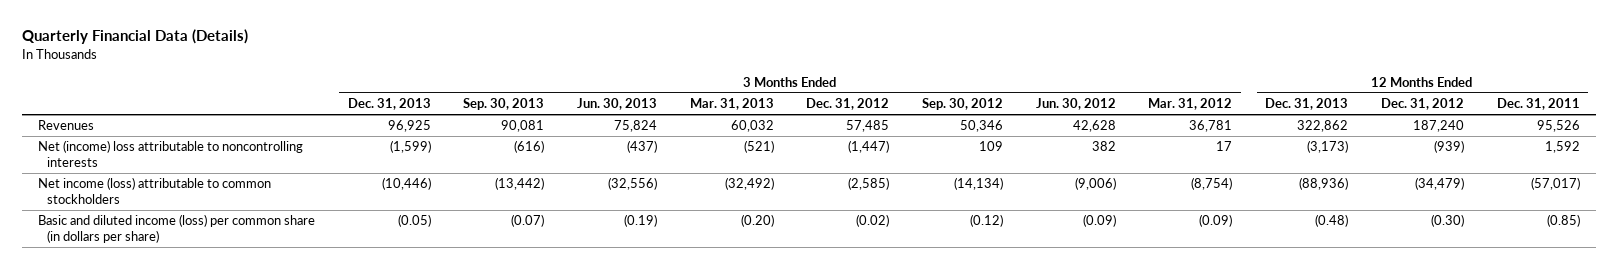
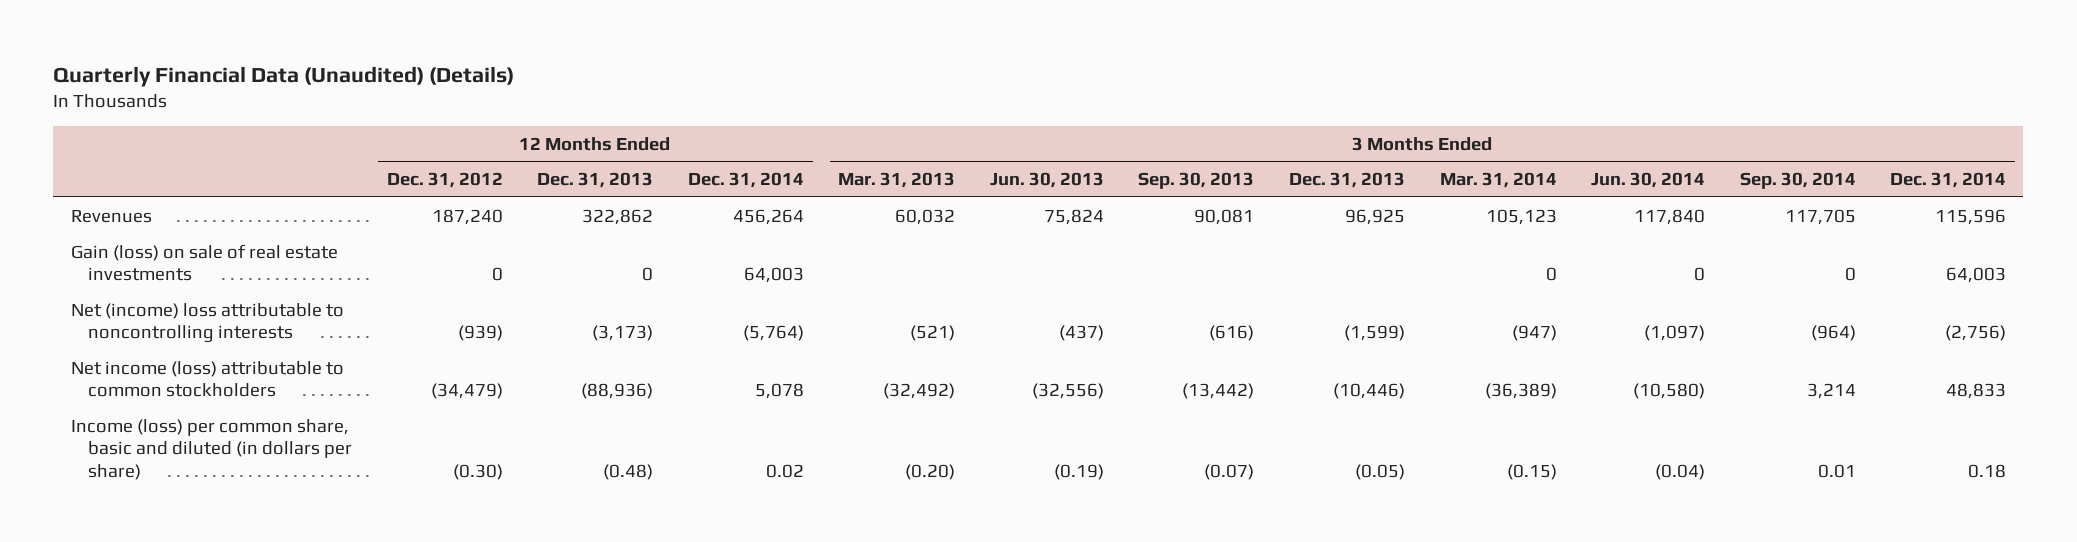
- Quarterly Financial Data (Details)
+ Quarterly Financial Data (Unaudited) (Details)
- | 3 Months Ended Dec. 31, 2013 | 3 Months Ended Sep. 30, 2013 | 3 Months Ended Jun. 30, 2013 | 3 Months Ended Mar. 31, 2013 | 3 Months Ended Dec. 31, 2012 | 3 Months Ended Sep. 30, 2012 | 3 Months Ended Jun. 30, 2012 | 3 Months Ended Mar. 31, 2012 | 12 Months Ended Dec. 31, 2013 | 12 Months Ended Dec. 31, 2012 | 12 Months Ended Dec. 31, 2011
+ | 12 Months Ended Dec. 31, 2012 | 12 Months Ended Dec. 31, 2013 | 12 Months Ended Dec. 31, 2014 | 3 Months Ended Mar. 31, 2013 | 3 Months Ended Jun. 30, 2013 | 3 Months Ended Sep. 30, 2013 | 3 Months Ended Dec. 31, 2013 | 3 Months Ended Mar. 31, 2014 | 3 Months Ended Jun. 30, 2014 | 3 Months Ended Sep. 30, 2014 | 3 Months Ended Dec. 31, 2014
+ Gain (loss) on sale of real estate investments | 0 | 0 | 64,003 | | | | | 0 | 0 | 0 | 64,003
- Basic and diluted income (loss) per common share (in dollars per share) | (0.05) | (0.07) | (0.19) | (0.20) | (0.02) | (0.12) | (0.09) | (0.09) | (0.48) | (0.30) | (0.85)
+ Income (loss) per common share, basic and diluted (in dollars per share) | (0.30) | (0.48) | 0.02 | (0.20) | (0.19) | (0.07) | (0.05) | (0.15) | (0.04) | 0.01 | 0.18

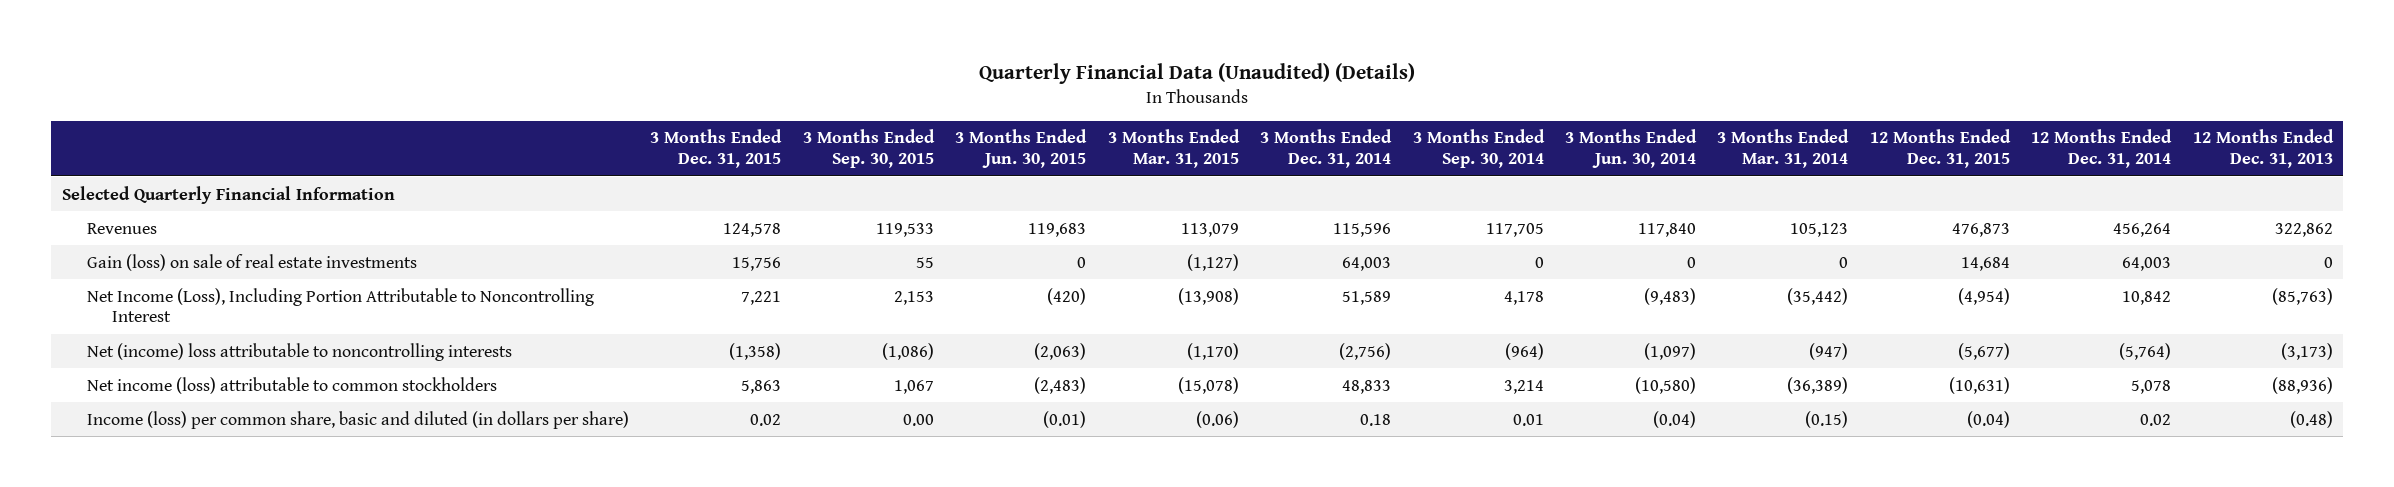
- | 12 Months Ended Dec. 31, 2012 | 12 Months Ended Dec. 31, 2013 | 12 Months Ended Dec. 31, 2014 | 3 Months Ended Mar. 31, 2013 | 3 Months Ended Jun. 30, 2013 | 3 Months Ended Sep. 30, 2013 | 3 Months Ended Dec. 31, 2013 | 3 Months Ended Mar. 31, 2014 | 3 Months Ended Jun. 30, 2014 | 3 Months Ended Sep. 30, 2014 | 3 Months Ended Dec. 31, 2014
+ | 3 Months Ended Dec. 31, 2015 | 3 Months Ended Sep. 30, 2015 | 3 Months Ended Jun. 30, 2015 | 3 Months Ended Mar. 31, 2015 | 3 Months Ended Dec. 31, 2014 | 3 Months Ended Sep. 30, 2014 | 3 Months Ended Jun. 30, 2014 | 3 Months Ended Mar. 31, 2014 | 12 Months Ended Dec. 31, 2015 | 12 Months Ended Dec. 31, 2014 | 12 Months Ended Dec. 31, 2013
+ Selected Quarterly Financial Information
+ Net Income (Loss), Including Portion Attributable to Noncontrolling Interest | 7,221 | 2,153 | (420) | (13,908) | 51,589 | 4,178 | (9,483) | (35,442) | (4,954) | 10,842 | (85,763)

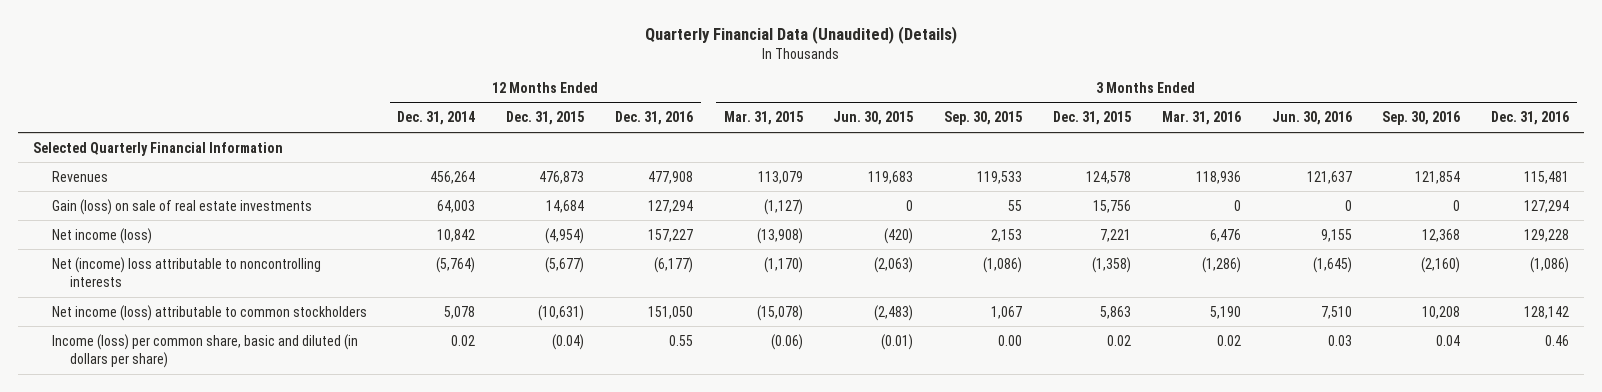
- | 3 Months Ended Dec. 31, 2015 | 3 Months Ended Sep. 30, 2015 | 3 Months Ended Jun. 30, 2015 | 3 Months Ended Mar. 31, 2015 | 3 Months Ended Dec. 31, 2014 | 3 Months Ended Sep. 30, 2014 | 3 Months Ended Jun. 30, 2014 | 3 Months Ended Mar. 31, 2014 | 12 Months Ended Dec. 31, 2015 | 12 Months Ended Dec. 31, 2014 | 12 Months Ended Dec. 31, 2013
+ | 12 Months Ended Dec. 31, 2014 | 12 Months Ended Dec. 31, 2015 | 12 Months Ended Dec. 31, 2016 | 3 Months Ended Mar. 31, 2015 | 3 Months Ended Jun. 30, 2015 | 3 Months Ended Sep. 30, 2015 | 3 Months Ended Dec. 31, 2015 | 3 Months Ended Mar. 31, 2016 | 3 Months Ended Jun. 30, 2016 | 3 Months Ended Sep. 30, 2016 | 3 Months Ended Dec. 31, 2016
- Net Income (Loss), Including Portion Attributable to Noncontrolling Interest | 7,221 | 2,153 | (420) | (13,908) | 51,589 | 4,178 | (9,483) | (35,442) | (4,954) | 10,842 | (85,763)
+ Net income (loss) | 10,842 | (4,954) | 157,227 | (13,908) | (420) | 2,153 | 7,221 | 6,476 | 9,155 | 12,368 | 129,228

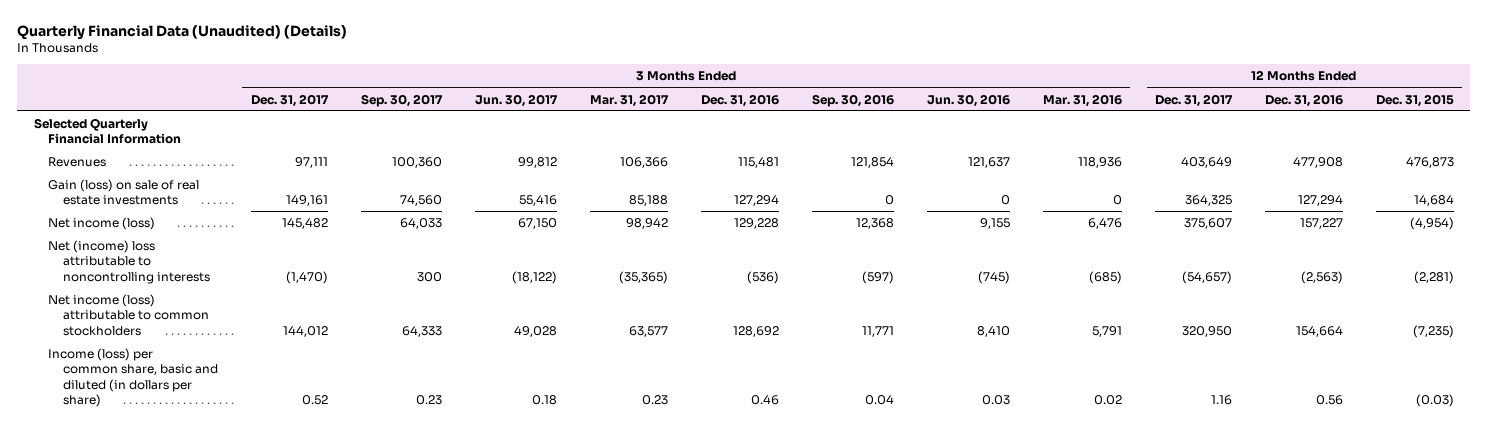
- | 12 Months Ended Dec. 31, 2014 | 12 Months Ended Dec. 31, 2015 | 12 Months Ended Dec. 31, 2016 | 3 Months Ended Mar. 31, 2015 | 3 Months Ended Jun. 30, 2015 | 3 Months Ended Sep. 30, 2015 | 3 Months Ended Dec. 31, 2015 | 3 Months Ended Mar. 31, 2016 | 3 Months Ended Jun. 30, 2016 | 3 Months Ended Sep. 30, 2016 | 3 Months Ended Dec. 31, 2016
+ | 3 Months Ended Dec. 31, 2017 | 3 Months Ended Sep. 30, 2017 | 3 Months Ended Jun. 30, 2017 | 3 Months Ended Mar. 31, 2017 | 3 Months Ended Dec. 31, 2016 | 3 Months Ended Sep. 30, 2016 | 3 Months Ended Jun. 30, 2016 | 3 Months Ended Mar. 31, 2016 | 12 Months Ended Dec. 31, 2017 | 12 Months Ended Dec. 31, 2016 | 12 Months Ended Dec. 31, 2015
- Net (income) loss attributable to noncontrolling interests | (5,764) | (5,677) | (6,177) | (1,170) | (2,063) | (1,086) | (1,358) | (1,286) | (1,645) | (2,160) | (1,086)
- Net income (loss) attributable to common stockholders | 5,078 | (10,631) | 151,050 | (15,078) | (2,483) | 1,067 | 5,863 | 5,190 | 7,510 | 10,208 | 128,142
- Income (loss) per common share, basic and diluted (in dollars per share) | 0.02 | (0.04) | 0.55 | (0.06) | (0.01) | 0.00 | 0.02 | 0.02 | 0.03 | 0.04 | 0.46
+ Net (income) loss attributable to noncontrolling interests | (1,470) | 300 | (18,122) | (35,365) | (536) | (597) | (745) | (685) | (54,657) | (2,563) | (2,281)
+ Net income (loss) attributable to common stockholders | 144,012 | 64,333 | 49,028 | 63,577 | 128,692 | 11,771 | 8,410 | 5,791 | 320,950 | 154,664 | (7,235)
+ Income (loss) per common share, basic and diluted (in dollars per share) | 0.52 | 0.23 | 0.18 | 0.23 | 0.46 | 0.04 | 0.03 | 0.02 | 1.16 | 0.56 | (0.03)

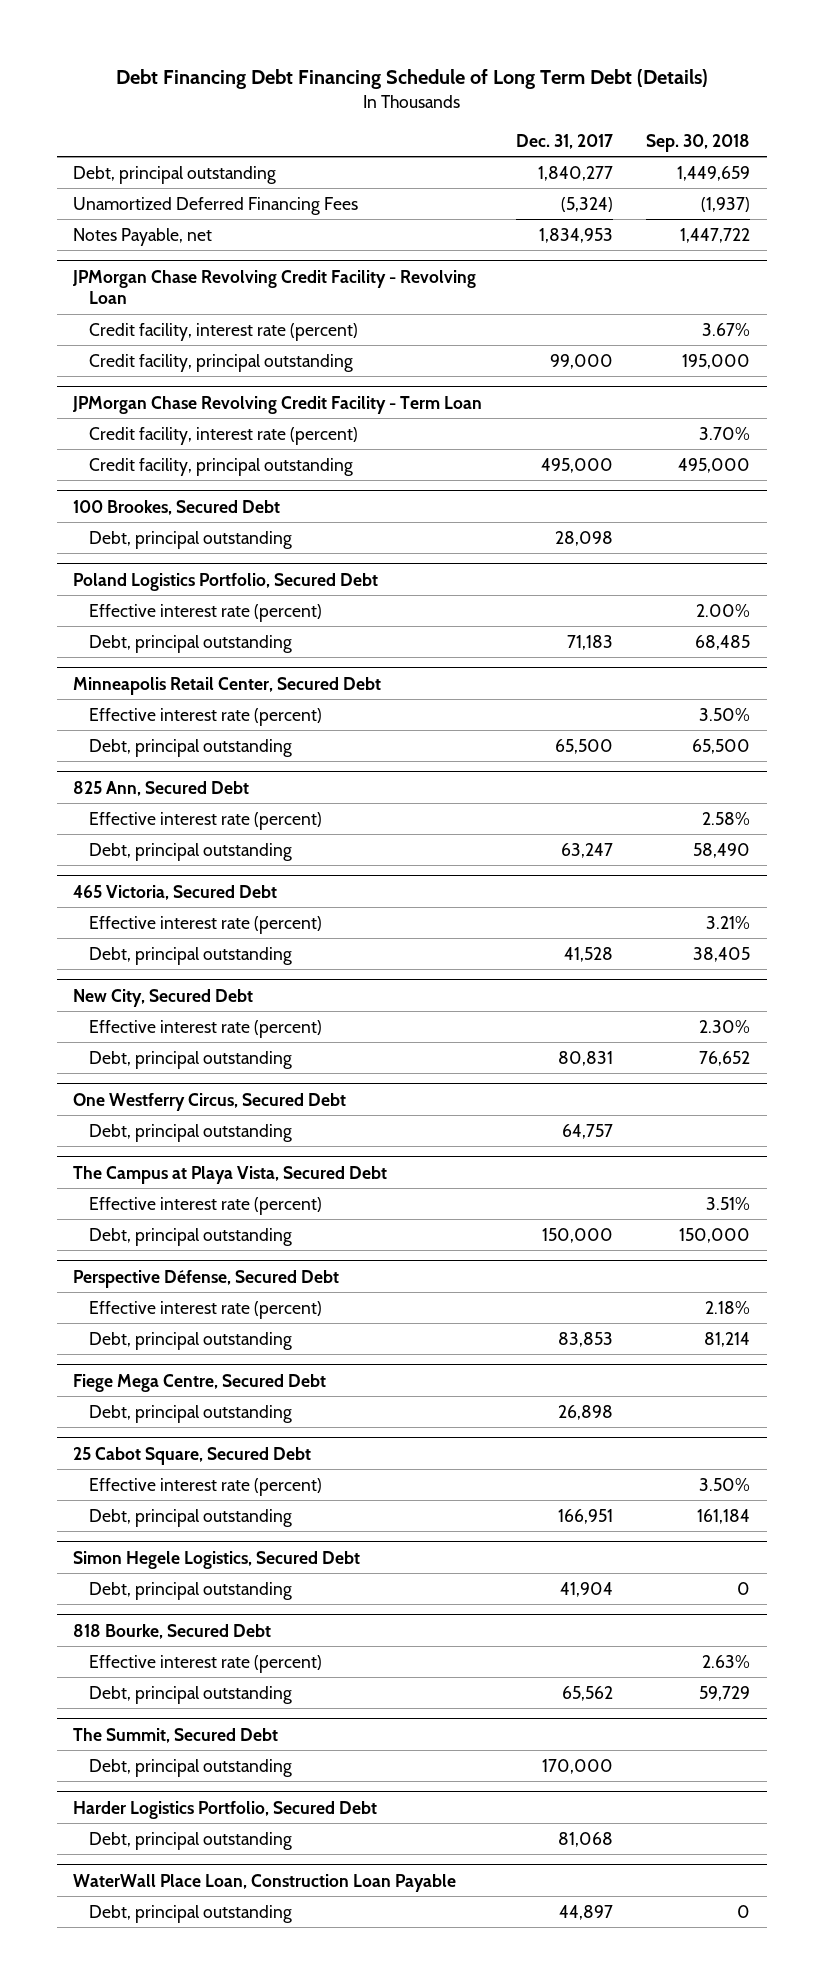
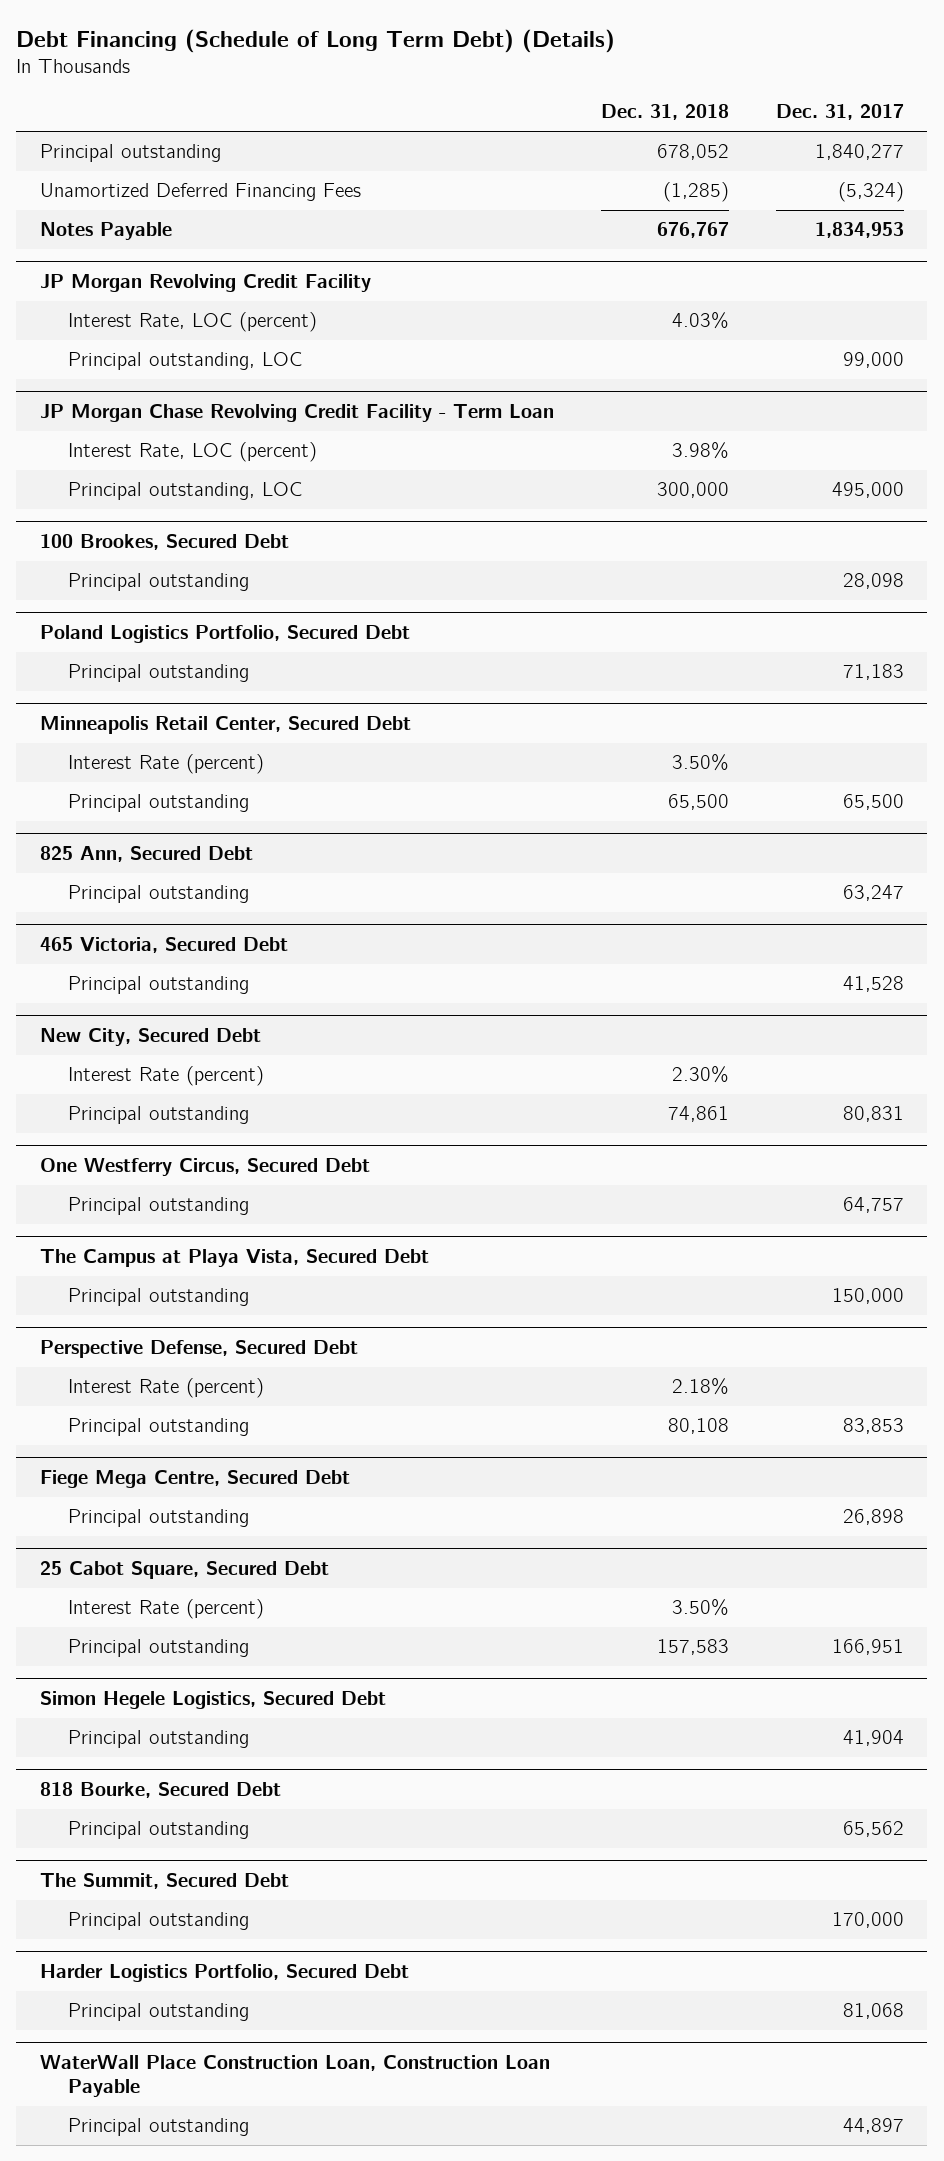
- Debt Financing Debt Financing Schedule of Long Term Debt (Details)
+ Debt Financing (Schedule of Long Term Debt) (Details)
- | Dec. 31, 2017 | Sep. 30, 2018
+ | Dec. 31, 2018 | Dec. 31, 2017
- Debt, principal outstanding | 1,840,277 | 1,449,659
+ Principal outstanding | 678,052 | 1,840,277
- Notes Payable, net | 1,834,953 | 1,447,722
- JPMorgan Chase Revolving Credit Facility - Revolving Loan
- Credit facility, interest rate (percent) | | 3.67%
- Credit facility, principal outstanding | 99,000 | 195,000
- JPMorgan Chase Revolving Credit Facility - Term Loan
- Credit facility, interest rate (percent) | | 3.70%
- Credit facility, principal outstanding | 495,000 | 495,000
+ Notes Payable | 676,767 | 1,834,953
+ JP Morgan Revolving Credit Facility
+ Interest Rate, LOC (percent) | 4.03% |
+ Principal outstanding, LOC | | 99,000
+ JP Morgan Chase Revolving Credit Facility - Term Loan
+ Interest Rate, LOC (percent) | 3.98% |
+ Principal outstanding, LOC | 300,000 | 495,000
@ 100 Brookes, Secured Debt
- Debt, principal outstanding | 28,098 |
+ Principal outstanding | | 28,098
@ Poland Logistics Portfolio, Secured Debt
- Effective interest rate (percent) | | 2.00%
- Debt, principal outstanding | 71,183 | 68,485
+ Principal outstanding | | 71,183
@ Minneapolis Retail Center, Secured Debt
- Effective interest rate (percent) | | 3.50%
- Debt, principal outstanding | 65,500 | 65,500
+ Interest Rate (percent) | 3.50% |
+ Principal outstanding | 65,500 | 65,500
@ 825 Ann, Secured Debt
- Effective interest rate (percent) | | 2.58%
- Debt, principal outstanding | 63,247 | 58,490
+ Principal outstanding | | 63,247
@ 465 Victoria, Secured Debt
- Effective interest rate (percent) | | 3.21%
- Debt, principal outstanding | 41,528 | 38,405
+ Principal outstanding | | 41,528
@ New City, Secured Debt
- Effective interest rate (percent) | | 2.30%
- Debt, principal outstanding | 80,831 | 76,652
+ Interest Rate (percent) | 2.30% |
+ Principal outstanding | 74,861 | 80,831
@ One Westferry Circus, Secured Debt
- Debt, principal outstanding | 64,757 |
+ Principal outstanding | | 64,757
@ The Campus at Playa Vista, Secured Debt
- Effective interest rate (percent) | | 3.51%
- Debt, principal outstanding | 150,000 | 150,000
- Perspective Défense, Secured Debt
- Effective interest rate (percent) | | 2.18%
- Debt, principal outstanding | 83,853 | 81,214
@ The Campus at Playa Vista, Secured Debt
+ Principal outstanding | | 150,000
+ Perspective Defense, Secured Debt
+ Interest Rate (percent) | 2.18% |
+ Principal outstanding | 80,108 | 83,853
@ Fiege Mega Centre, Secured Debt
- Debt, principal outstanding | 26,898 |
+ Principal outstanding | | 26,898
@ 25 Cabot Square, Secured Debt
- Effective interest rate (percent) | | 3.50%
- Debt, principal outstanding | 166,951 | 161,184
+ Interest Rate (percent) | 3.50% |
+ Principal outstanding | 157,583 | 166,951
@ Simon Hegele Logistics, Secured Debt
- Debt, principal outstanding | 41,904 | 0
+ Principal outstanding | | 41,904
@ 818 Bourke, Secured Debt
- Effective interest rate (percent) | | 2.63%
- Debt, principal outstanding | 65,562 | 59,729
+ Principal outstanding | | 65,562
@ The Summit, Secured Debt
- Debt, principal outstanding | 170,000 |
+ Principal outstanding | | 170,000
@ Harder Logistics Portfolio, Secured Debt
- Debt, principal outstanding | 81,068 |
- WaterWall Place Loan, Construction Loan Payable
- Debt, principal outstanding | 44,897 | 0
@ Harder Logistics Portfolio, Secured Debt
+ Principal outstanding | | 81,068
+ WaterWall Place Construction Loan, Construction Loan Payable
+ Principal outstanding | | 44,897

